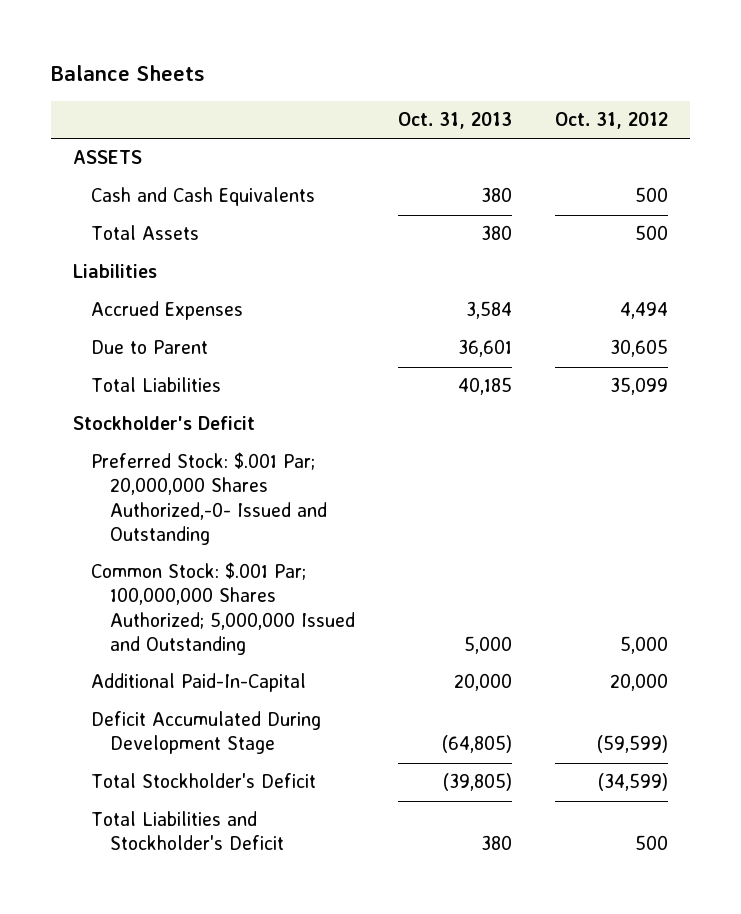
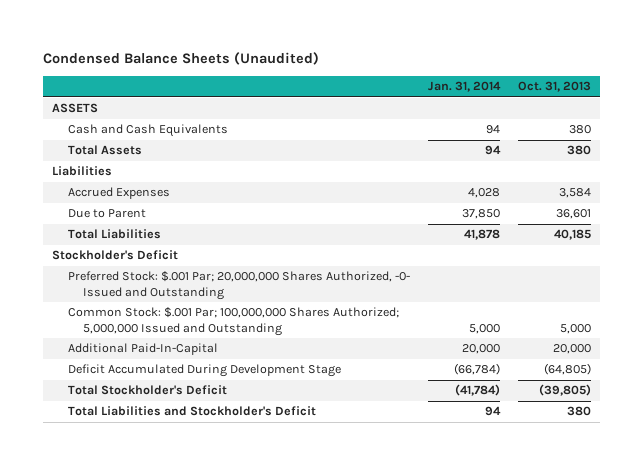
- Balance Sheets
+ Condensed Balance Sheets (Unaudited)
- | Oct. 31, 2013 | Oct. 31, 2012
+ | Jan. 31, 2014 | Oct. 31, 2013
- Preferred Stock: $.001 Par; 20,000,000 Shares Authorized,-0- Issued and Outstanding
+ Preferred Stock: $.001 Par; 20,000,000 Shares Authorized, -0- Issued and Outstanding

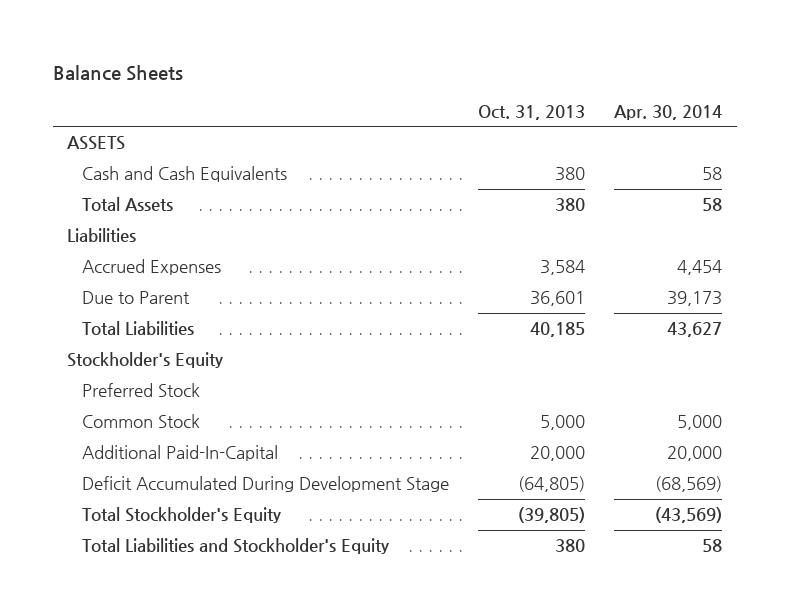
- Condensed Balance Sheets (Unaudited)
+ Balance Sheets
- | Jan. 31, 2014 | Oct. 31, 2013
+ | Oct. 31, 2013 | Apr. 30, 2014
- Stockholder's Deficit
- Preferred Stock: $.001 Par; 20,000,000 Shares Authorized, -0- Issued and Outstanding
- Common Stock: $.001 Par; 100,000,000 Shares Authorized; 5,000,000 Issued and Outstanding | 5,000 | 5,000
+ Stockholder's Equity
+ Preferred Stock
+ Common Stock | 5,000 | 5,000
- Total Stockholder's Deficit | (41,784) | (39,805)
- Total Liabilities and Stockholder's Deficit | 94 | 380
+ Total Stockholder's Equity | (39,805) | (43,569)
+ Total Liabilities and Stockholder's Equity | 380 | 58

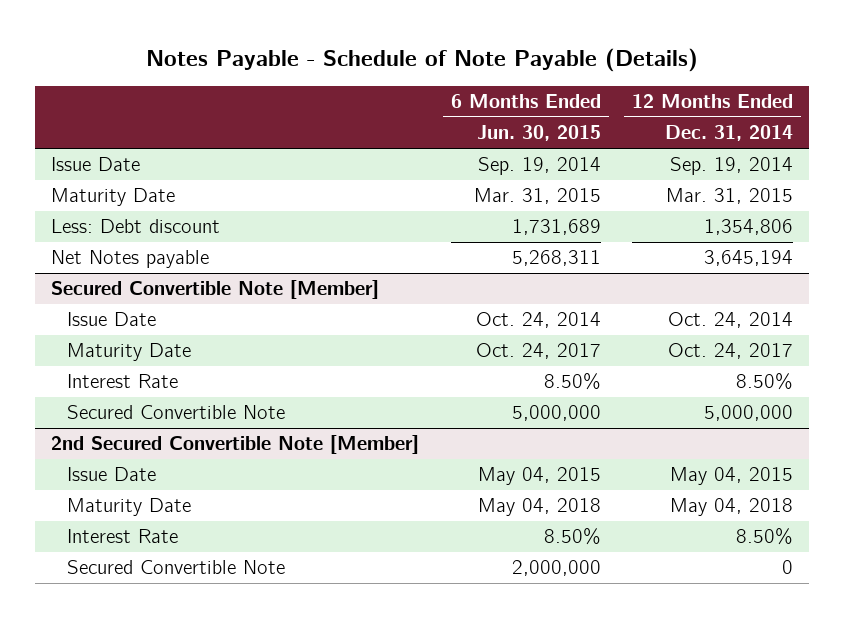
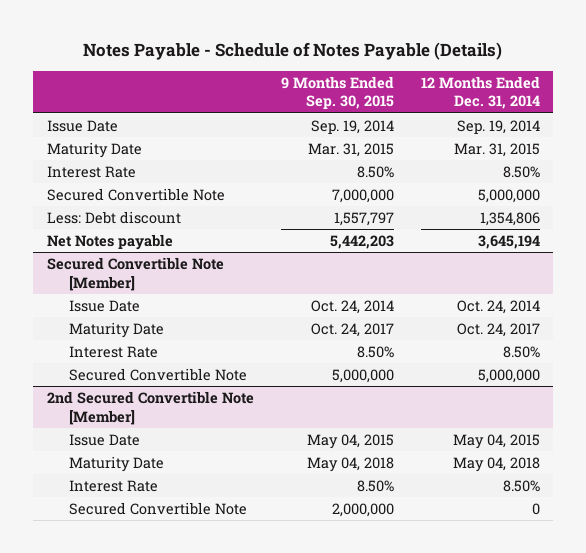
- Notes Payable - Schedule of Note Payable (Details)
+ Notes Payable - Schedule of Notes Payable (Details)
- | 6 Months Ended Jun. 30, 2015 | 12 Months Ended Dec. 31, 2014
+ | 9 Months Ended Sep. 30, 2015 | 12 Months Ended Dec. 31, 2014
+ Interest Rate | 8.50% | 8.50%
+ Secured Convertible Note | 7,000,000 | 5,000,000

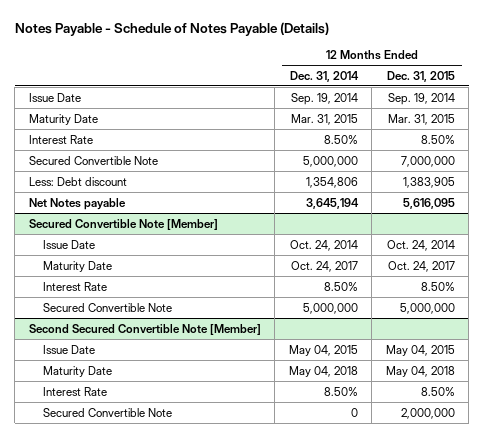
- | 9 Months Ended Sep. 30, 2015 | 12 Months Ended Dec. 31, 2014
+ | 12 Months Ended Dec. 31, 2014 | 12 Months Ended Dec. 31, 2015
- 2nd Secured Convertible Note [Member]
+ Second Secured Convertible Note [Member]

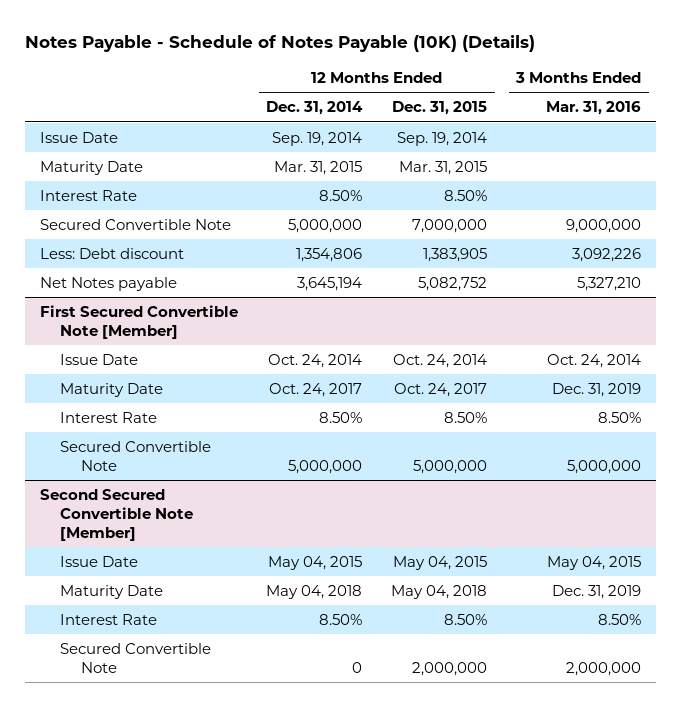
- Notes Payable - Schedule of Notes Payable (Details)
+ Notes Payable - Schedule of Notes Payable (10K) (Details)
- | 12 Months Ended Dec. 31, 2014 | 12 Months Ended Dec. 31, 2015
+ | 12 Months Ended Dec. 31, 2014 | 12 Months Ended Dec. 31, 2015 | 3 Months Ended Mar. 31, 2016
- Net Notes payable | 3,645,194 | 5,616,095
- Secured Convertible Note [Member]
+ Net Notes payable | 3,645,194 | 5,082,752 | 5,327,210
+ First Secured Convertible Note [Member]

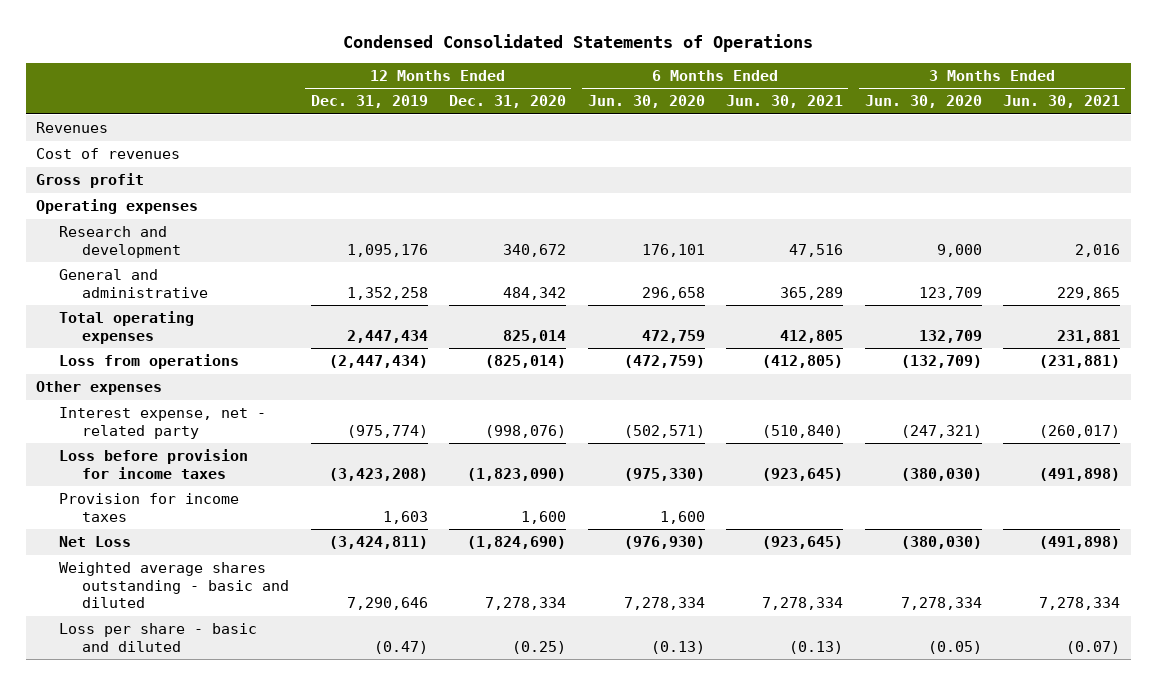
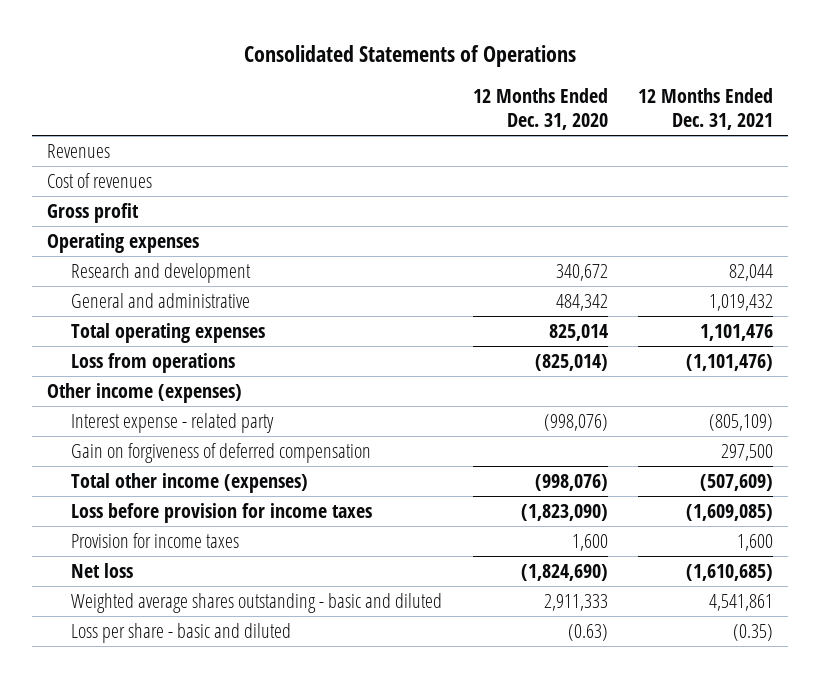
- Condensed Consolidated Statements of Operations
+ Consolidated Statements of Operations
- | 12 Months Ended Dec. 31, 2019 | 12 Months Ended Dec. 31, 2020 | 6 Months Ended Jun. 30, 2020 | 6 Months Ended Jun. 30, 2021 | 3 Months Ended Jun. 30, 2020 | 3 Months Ended Jun. 30, 2021
+ | 12 Months Ended Dec. 31, 2020 | 12 Months Ended Dec. 31, 2021
- Other expenses
- Interest expense, net - related party | (975,774) | (998,076) | (502,571) | (510,840) | (247,321) | (260,017)
+ Other income (expenses)
+ Interest expense - related party | (998,076) | (805,109)
+ Gain on forgiveness of deferred compensation | | 297,500
+ Total other income (expenses) | (998,076) | (507,609)
- Net Loss | (3,424,811) | (1,824,690) | (976,930) | (923,645) | (380,030) | (491,898)
- Weighted average shares outstanding - basic and diluted | 7,290,646 | 7,278,334 | 7,278,334 | 7,278,334 | 7,278,334 | 7,278,334
- Loss per share - basic and diluted | (0.47) | (0.25) | (0.13) | (0.13) | (0.05) | (0.07)
+ Net loss | (1,824,690) | (1,610,685)
+ Weighted average shares outstanding - basic and diluted | 2,911,333 | 4,541,861
+ Loss per share - basic and diluted | (0.63) | (0.35)

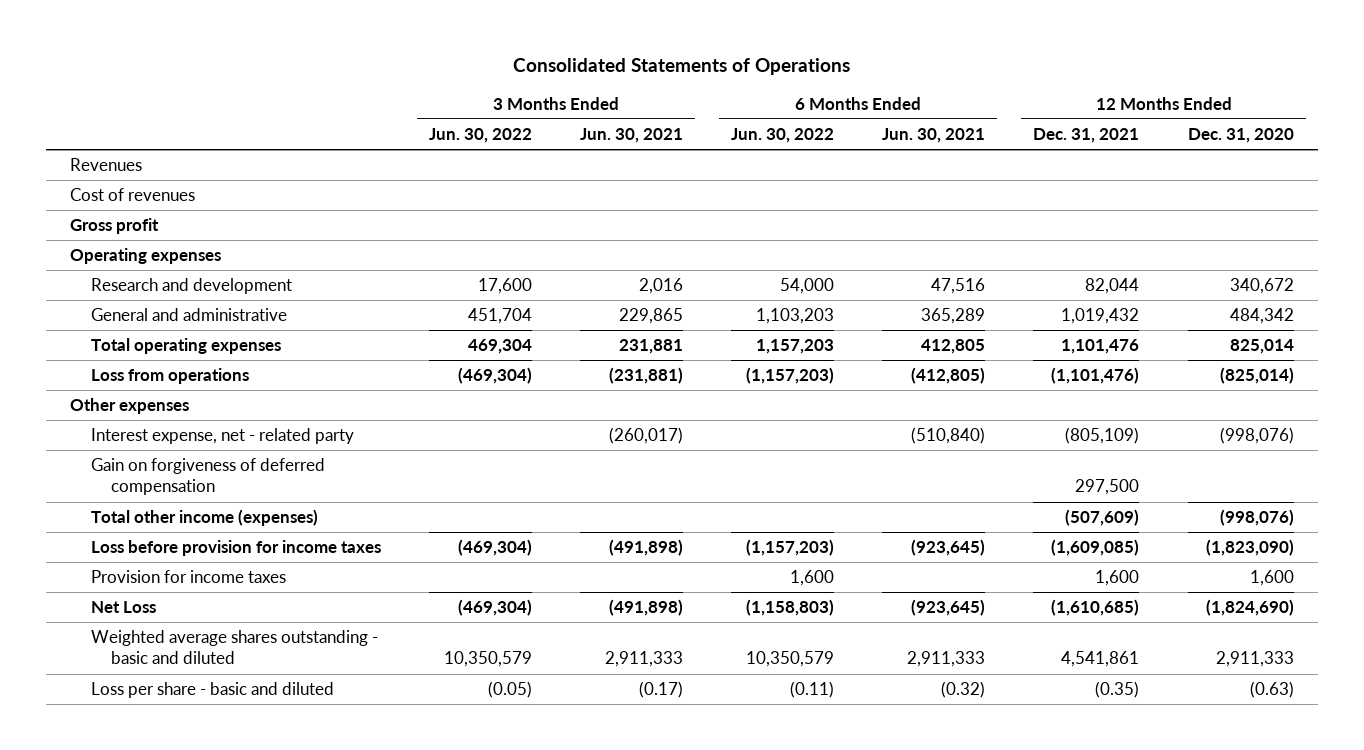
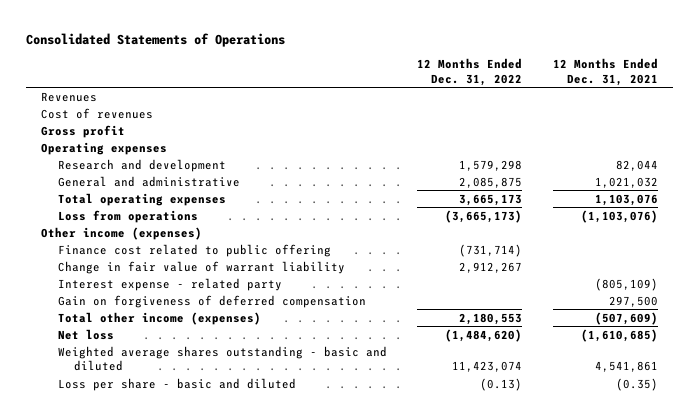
- | 3 Months Ended Jun. 30, 2022 | 3 Months Ended Jun. 30, 2021 | 6 Months Ended Jun. 30, 2022 | 6 Months Ended Jun. 30, 2021 | 12 Months Ended Dec. 31, 2021 | 12 Months Ended Dec. 31, 2020
+ | 12 Months Ended Dec. 31, 2022 | 12 Months Ended Dec. 31, 2021
- General and administrative | 451,704 | 229,865 | 1,103,203 | 365,289 | 1,019,432 | 484,342
- Total operating expenses | 469,304 | 231,881 | 1,157,203 | 412,805 | 1,101,476 | 825,014
- Loss from operations | (469,304) | (231,881) | (1,157,203) | (412,805) | (1,101,476) | (825,014)
- Other expenses
- Interest expense, net - related party | | (260,017) | | (510,840) | (805,109) | (998,076)
+ General and administrative | 2,085,875 | 1,021,032
+ Total operating expenses | 3,665,173 | 1,103,076
+ Loss from operations | (3,665,173) | (1,103,076)
+ Other income (expenses)
+ Finance cost related to public offering | (731,714) |
+ Change in fair value of warrant liability | 2,912,267 |
+ Interest expense - related party | | (805,109)
- Loss before provision for income taxes | (469,304) | (491,898) | (1,157,203) | (923,645) | (1,609,085) | (1,823,090)
- Provision for income taxes | | | 1,600 | | 1,600 | 1,600
- Net Loss | (469,304) | (491,898) | (1,158,803) | (923,645) | (1,610,685) | (1,824,690)
+ Net loss | (1,484,620) | (1,610,685)

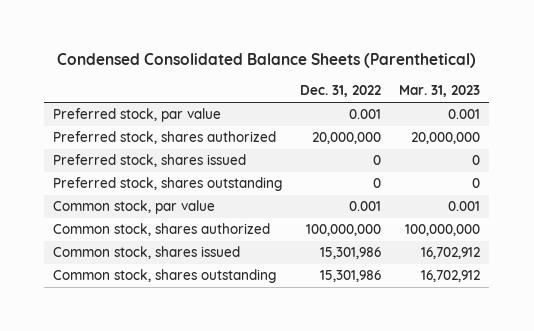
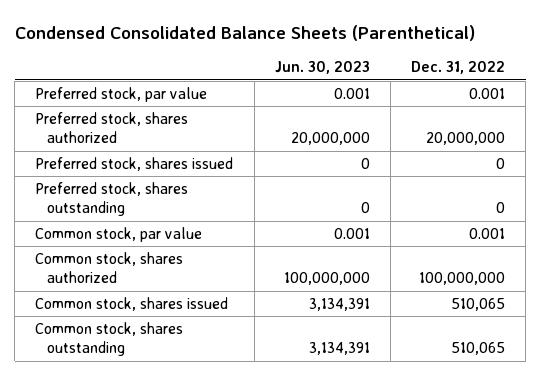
- | Dec. 31, 2022 | Mar. 31, 2023
+ | Jun. 30, 2023 | Dec. 31, 2022
- Common stock, shares issued | 15,301,986 | 16,702,912
- Common stock, shares outstanding | 15,301,986 | 16,702,912
+ Common stock, shares issued | 3,134,391 | 510,065
+ Common stock, shares outstanding | 3,134,391 | 510,065

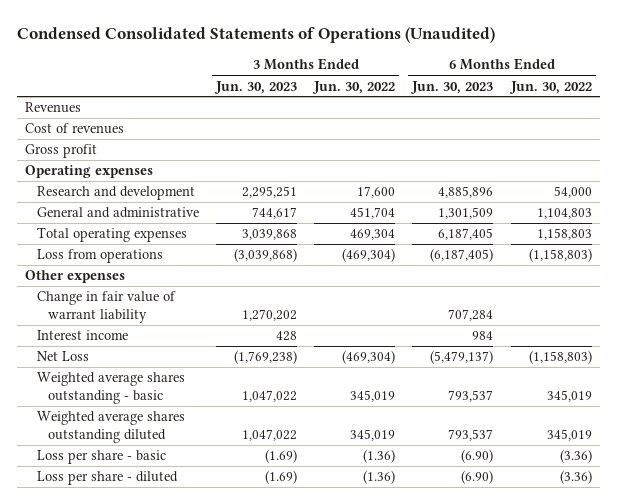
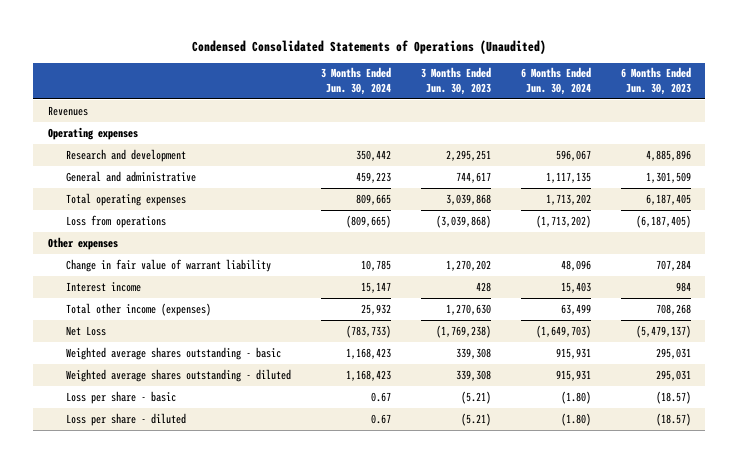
- | 3 Months Ended Jun. 30, 2023 | 3 Months Ended Jun. 30, 2022 | 6 Months Ended Jun. 30, 2023 | 6 Months Ended Jun. 30, 2022
+ | 3 Months Ended Jun. 30, 2024 | 3 Months Ended Jun. 30, 2023 | 6 Months Ended Jun. 30, 2024 | 6 Months Ended Jun. 30, 2023
- Cost of revenues
- Gross profit
+ Total other income (expenses) | 25,932 | 1,270,630 | 63,499 | 708,268
- Weighted average shares outstanding - basic | 1,047,022 | 345,019 | 793,537 | 345,019
- Weighted average shares outstanding diluted | 1,047,022 | 345,019 | 793,537 | 345,019
- Loss per share - basic | (1.69) | (1.36) | (6.90) | (3.36)
- Loss per share - diluted | (1.69) | (1.36) | (6.90) | (3.36)
+ Weighted average shares outstanding - basic | 1,168,423 | 339,308 | 915,931 | 295,031
+ Weighted average shares outstanding - diluted | 1,168,423 | 339,308 | 915,931 | 295,031
+ Loss per share - basic | 0.67 | (5.21) | (1.80) | (18.57)
+ Loss per share - diluted | 0.67 | (5.21) | (1.80) | (18.57)

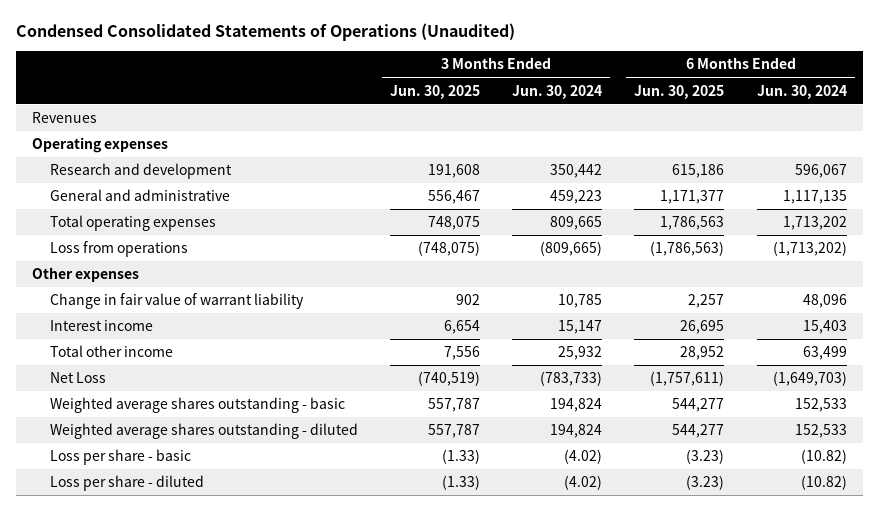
- | 3 Months Ended Jun. 30, 2024 | 3 Months Ended Jun. 30, 2023 | 6 Months Ended Jun. 30, 2024 | 6 Months Ended Jun. 30, 2023
+ | 3 Months Ended Jun. 30, 2025 | 3 Months Ended Jun. 30, 2024 | 6 Months Ended Jun. 30, 2025 | 6 Months Ended Jun. 30, 2024
- Total other income (expenses) | 25,932 | 1,270,630 | 63,499 | 708,268
+ Total other income | 7,556 | 25,932 | 28,952 | 63,499
- Weighted average shares outstanding - basic | 1,168,423 | 339,308 | 915,931 | 295,031
- Weighted average shares outstanding - diluted | 1,168,423 | 339,308 | 915,931 | 295,031
- Loss per share - basic | 0.67 | (5.21) | (1.80) | (18.57)
- Loss per share - diluted | 0.67 | (5.21) | (1.80) | (18.57)
+ Weighted average shares outstanding - basic | 557,787 | 194,824 | 544,277 | 152,533
+ Weighted average shares outstanding - diluted | 557,787 | 194,824 | 544,277 | 152,533
+ Loss per share - basic | (1.33) | (4.02) | (3.23) | (10.82)
+ Loss per share - diluted | (1.33) | (4.02) | (3.23) | (10.82)

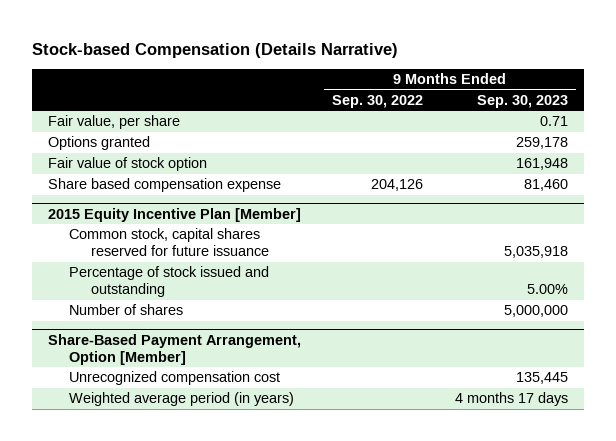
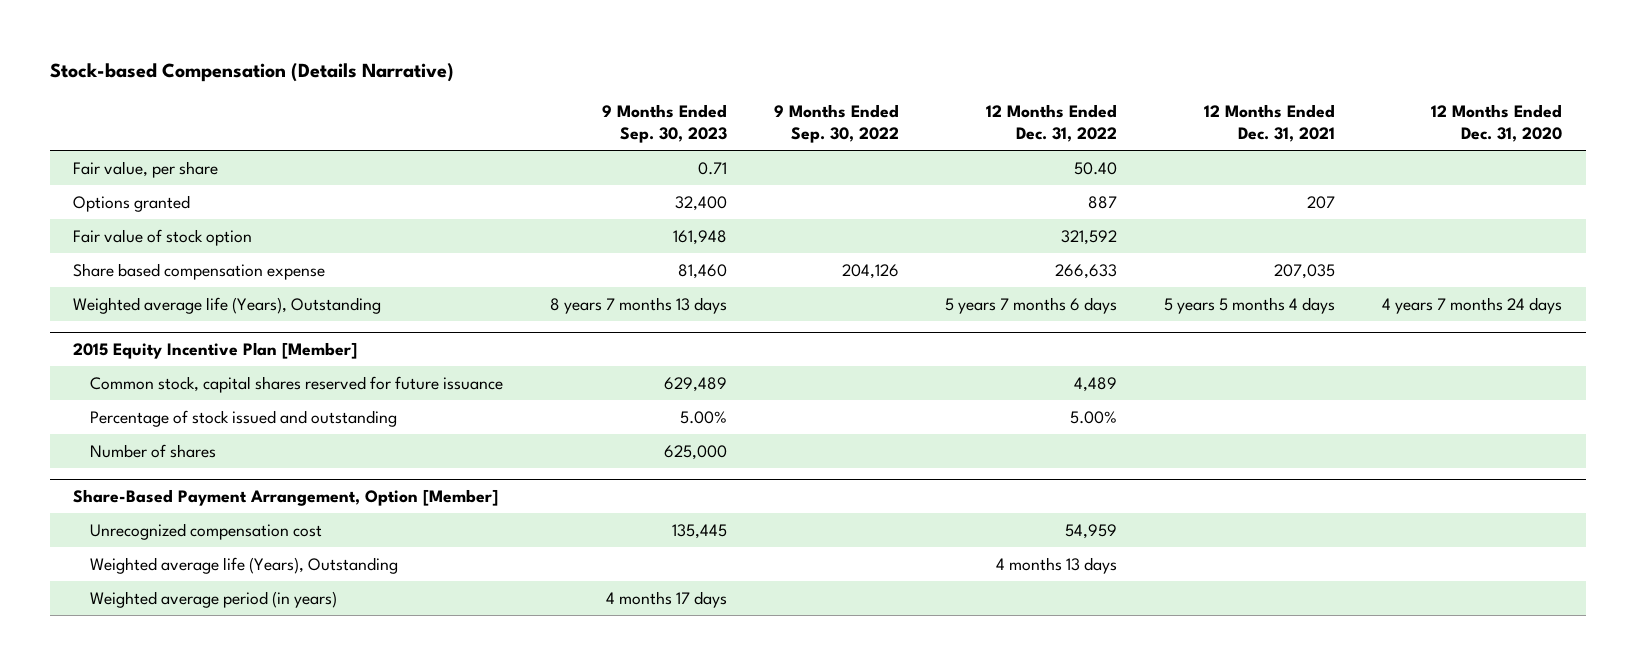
- | 9 Months Ended Sep. 30, 2022 | 9 Months Ended Sep. 30, 2023
+ | 9 Months Ended Sep. 30, 2023 | 9 Months Ended Sep. 30, 2022 | 12 Months Ended Dec. 31, 2022 | 12 Months Ended Dec. 31, 2021 | 12 Months Ended Dec. 31, 2020
- Options granted | | 259,178
+ Options granted | 32,400 | | 887 | 207 |
+ Weighted average life (Years), Outstanding | 8 years 7 months 13 days | | 5 years 7 months 6 days | 5 years 5 months 4 days | 4 years 7 months 24 days
@ 2015 Equity Incentive Plan [Member]
- Common stock, capital shares reserved for future issuance | | 5,035,918
+ Common stock, capital shares reserved for future issuance | 629,489 | | 4,489 | |
- Number of shares | | 5,000,000
+ Number of shares | 625,000 | | | |
@ Share-Based Payment Arrangement, Option [Member]
+ Weighted average life (Years), Outstanding | | | 4 months 13 days | |

